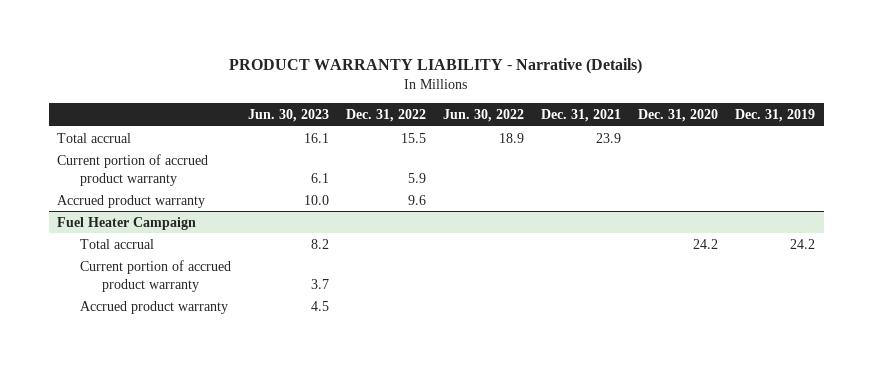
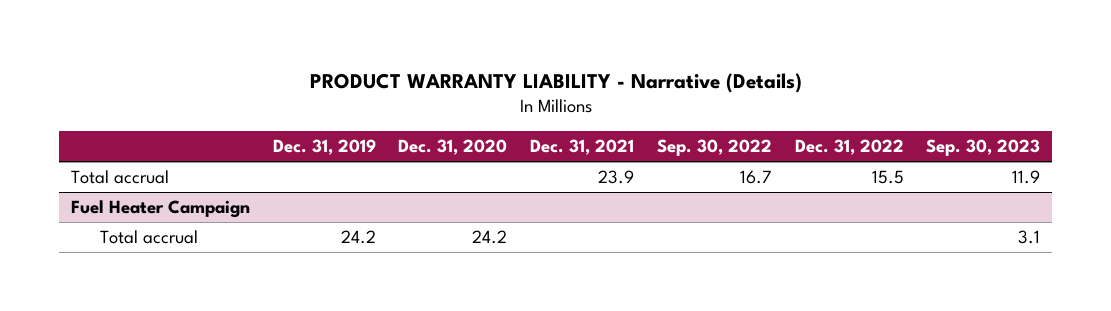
- | Jun. 30, 2023 | Dec. 31, 2022 | Jun. 30, 2022 | Dec. 31, 2021 | Dec. 31, 2020 | Dec. 31, 2019
+ | Dec. 31, 2019 | Dec. 31, 2020 | Dec. 31, 2021 | Sep. 30, 2022 | Dec. 31, 2022 | Sep. 30, 2023
- Current portion of accrued product warranty | 6.1 | 5.9 | | | |
- Accrued product warranty | 10.0 | 9.6 | | | |
@ Fuel Heater Campaign
- Current portion of accrued product warranty | 3.7 | | | | |
- Accrued product warranty | 4.5 | | | | |

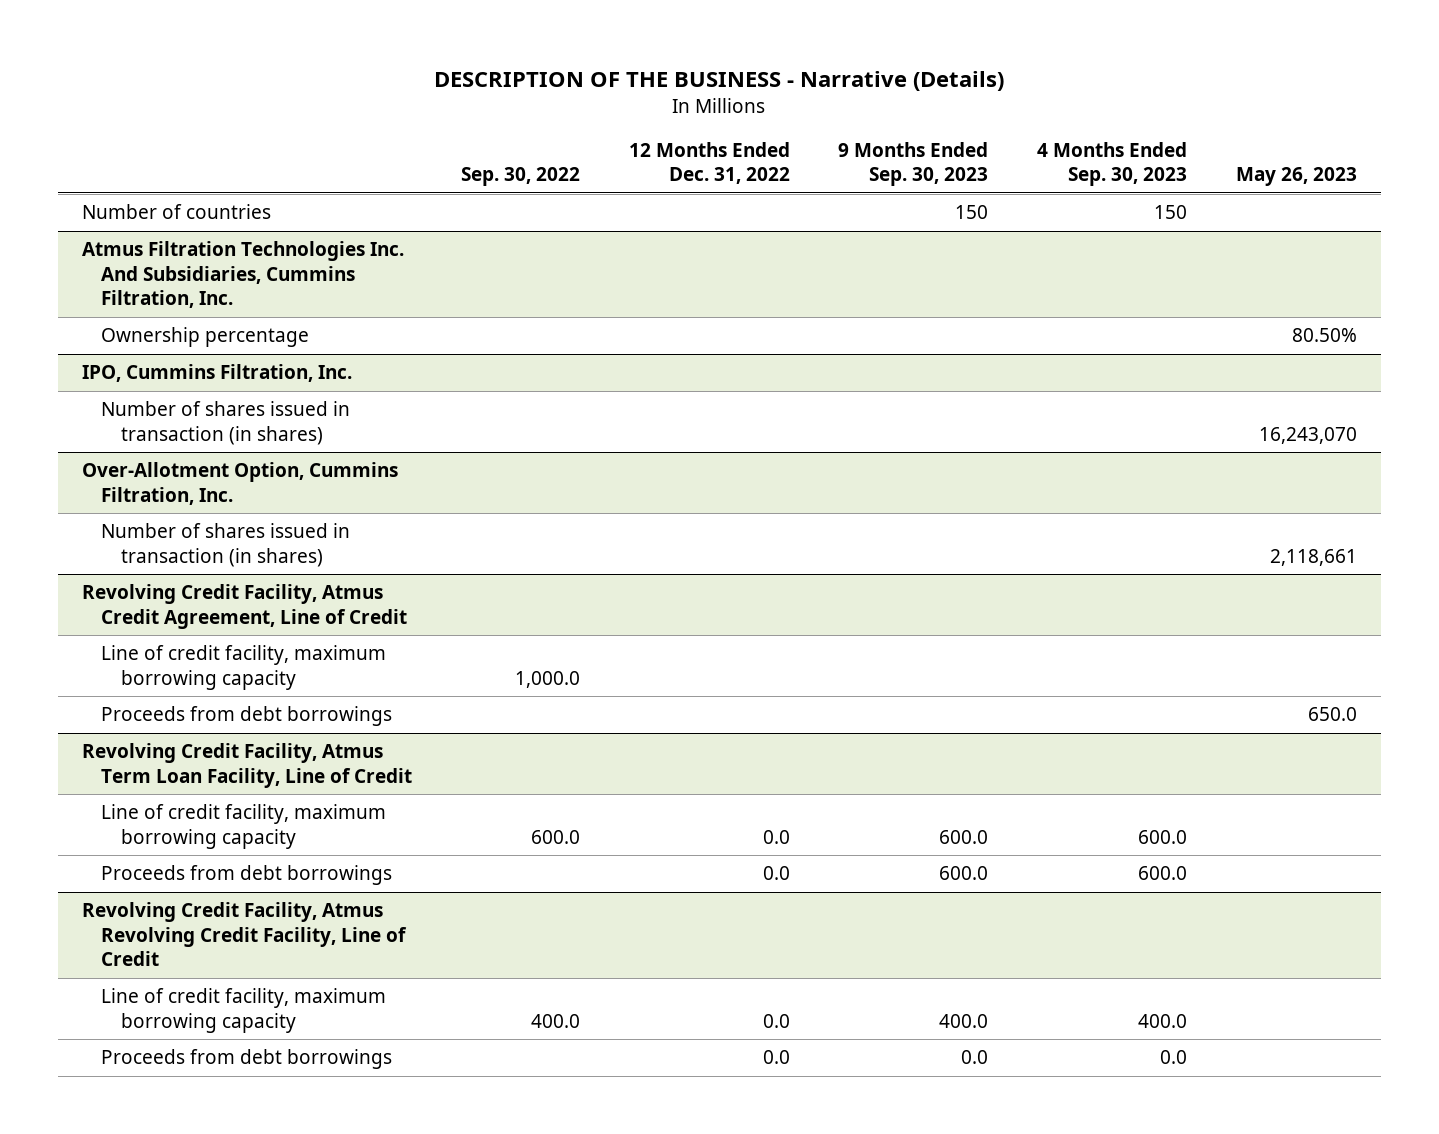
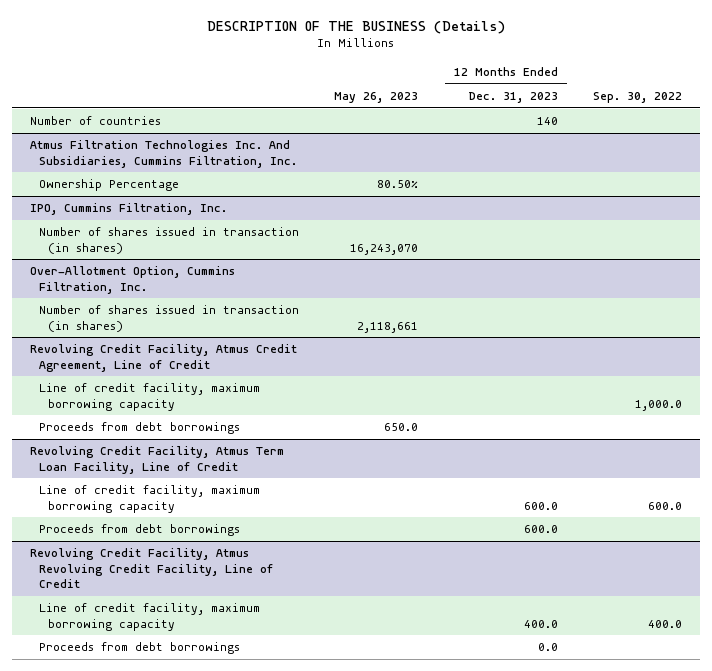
- DESCRIPTION OF THE BUSINESS - Narrative (Details)
+ DESCRIPTION OF THE BUSINESS (Details)
- | Sep. 30, 2022 | 12 Months Ended Dec. 31, 2022 | 9 Months Ended Sep. 30, 2023 | 4 Months Ended Sep. 30, 2023 | May 26, 2023
+ | May 26, 2023 | 12 Months Ended Dec. 31, 2023 | Sep. 30, 2022
@ Atmus Filtration Technologies Inc. And Subsidiaries, Cummins Filtration, Inc.
- Ownership percentage | | | | | 80.50%
+ Ownership Percentage | 80.50% | |

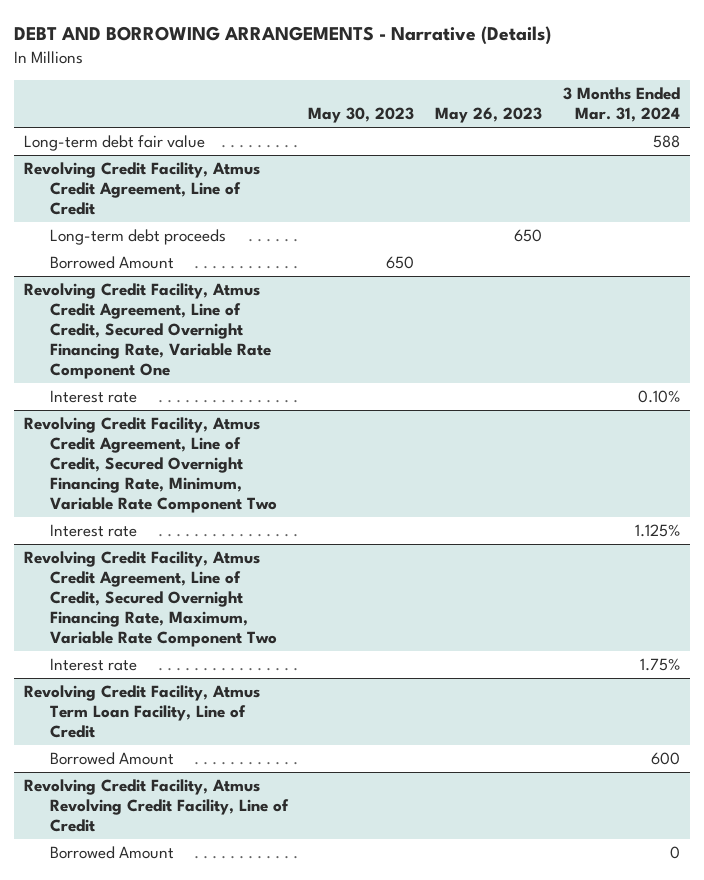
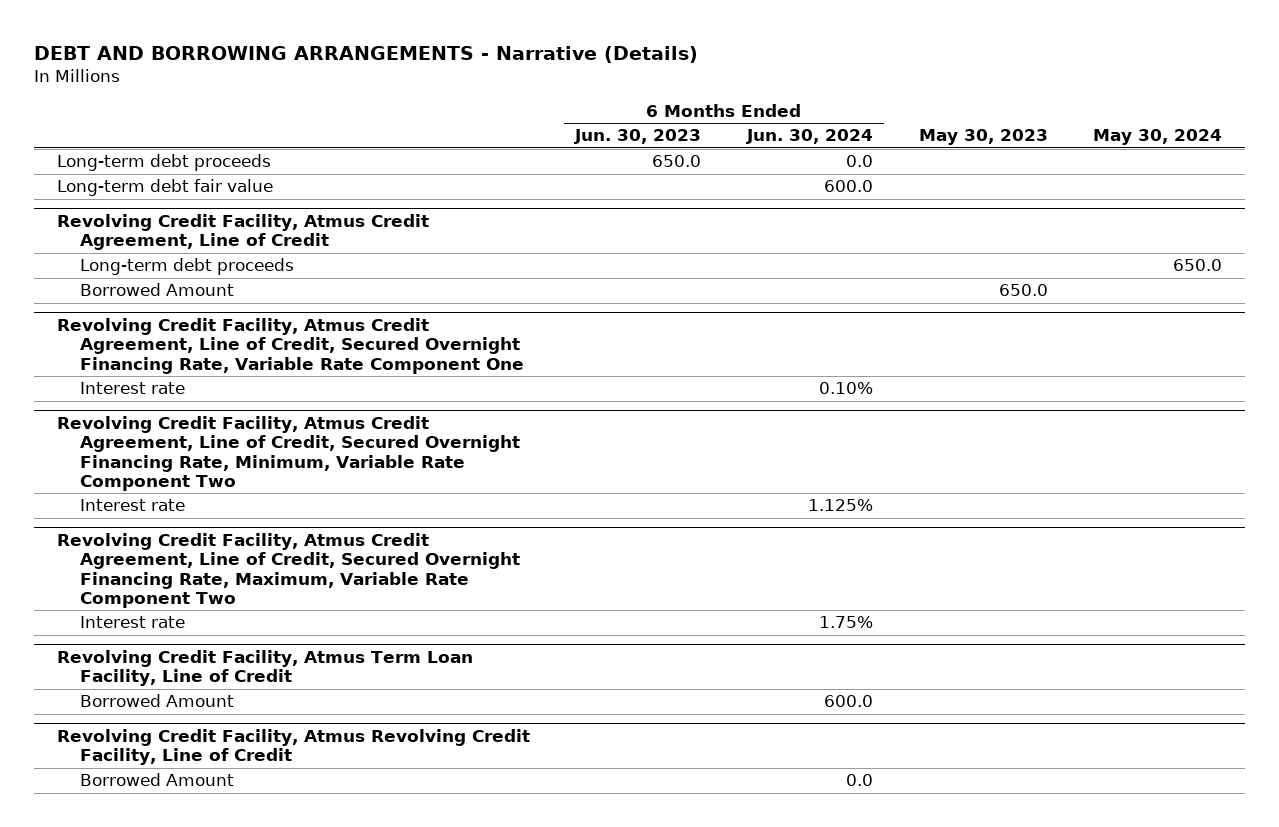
- | May 30, 2023 | May 26, 2023 | 3 Months Ended Mar. 31, 2024
+ | 6 Months Ended Jun. 30, 2023 | 6 Months Ended Jun. 30, 2024 | May 30, 2023 | May 30, 2024
+ Long-term debt proceeds | 650.0 | 0.0 | |
@ Revolving Credit Facility, Atmus Credit Agreement, Line of Credit
- Borrowed Amount | 650 | |
+ Borrowed Amount | | | 650.0 |

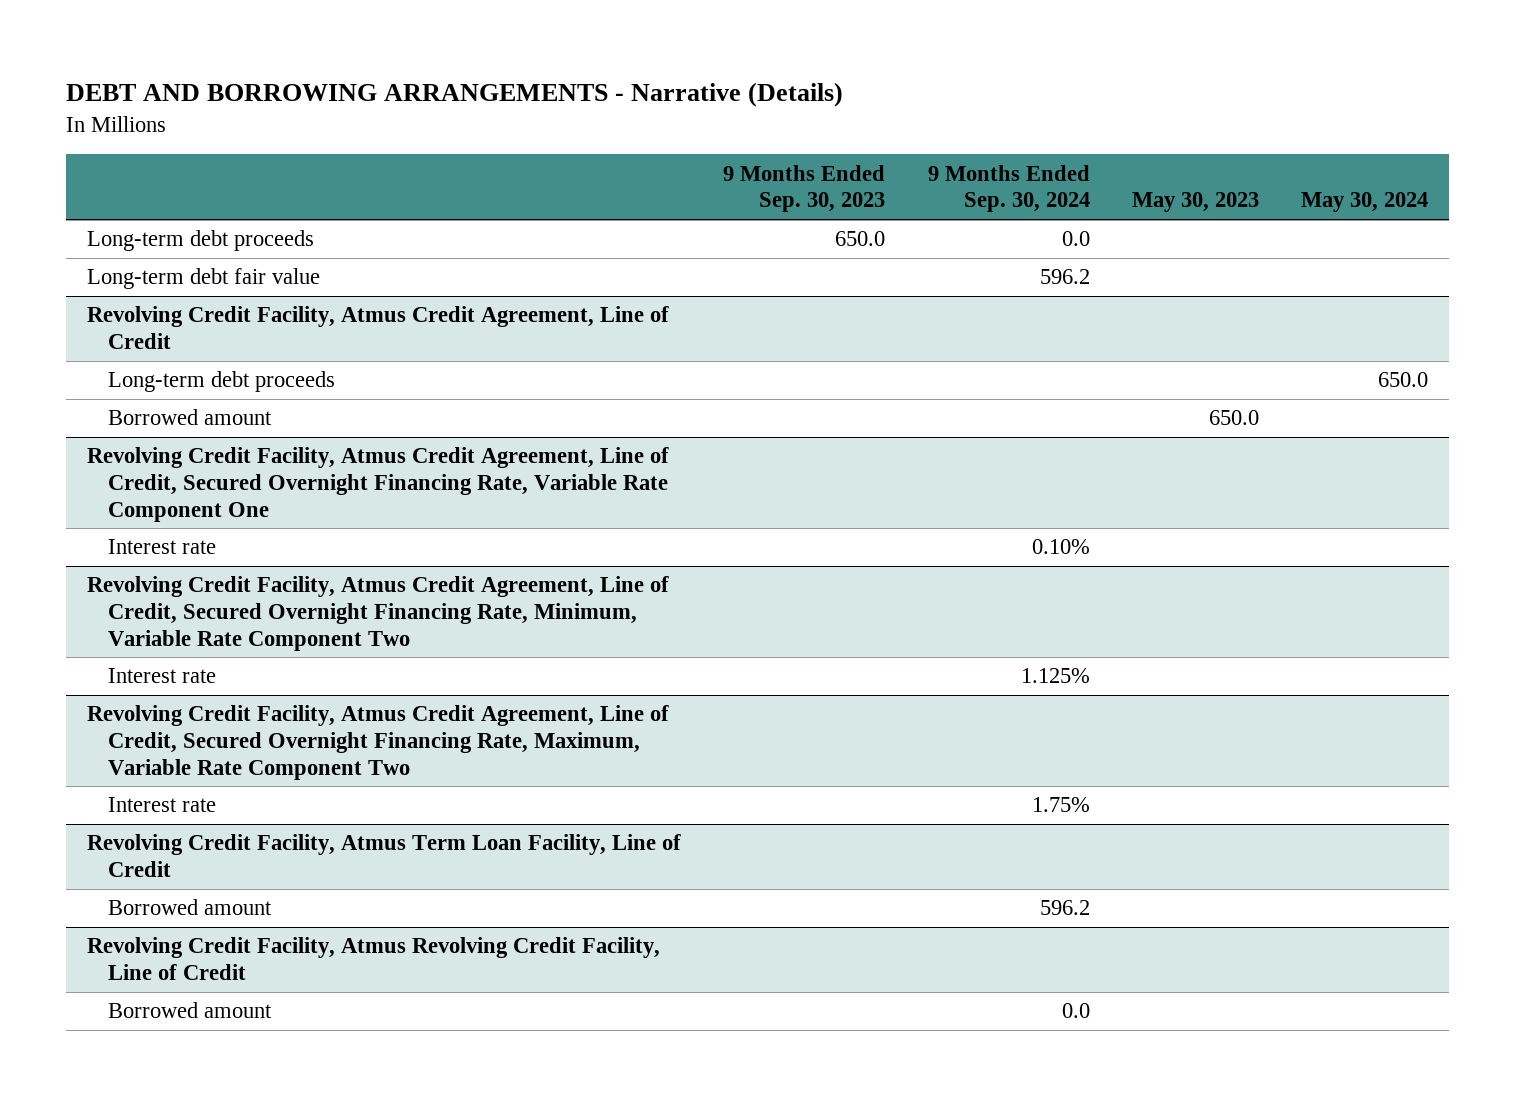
- | 6 Months Ended Jun. 30, 2023 | 6 Months Ended Jun. 30, 2024 | May 30, 2023 | May 30, 2024
+ | 9 Months Ended Sep. 30, 2023 | 9 Months Ended Sep. 30, 2024 | May 30, 2023 | May 30, 2024
@ Revolving Credit Facility, Atmus Credit Agreement, Line of Credit
- Borrowed Amount | | | 650.0 |
+ Borrowed amount | | | 650.0 |
@ Revolving Credit Facility, Atmus Term Loan Facility, Line of Credit
- Borrowed Amount | | 600.0 | |
+ Borrowed amount | | 596.2 | |
@ Revolving Credit Facility, Atmus Revolving Credit Facility, Line of Credit
- Borrowed Amount | | 0.0 | |
+ Borrowed amount | | 0.0 | |

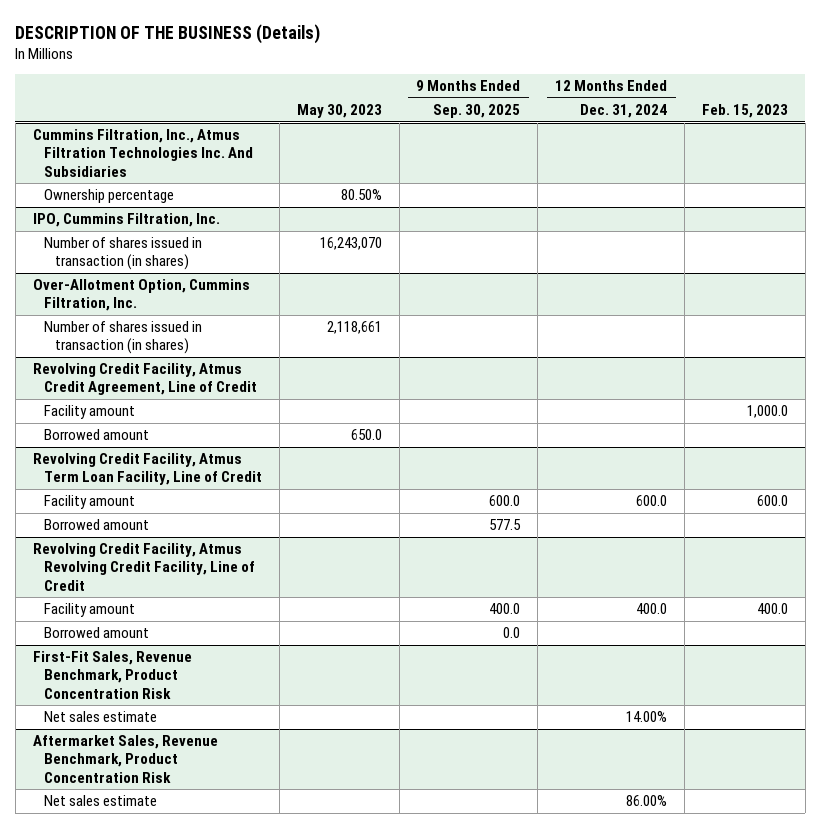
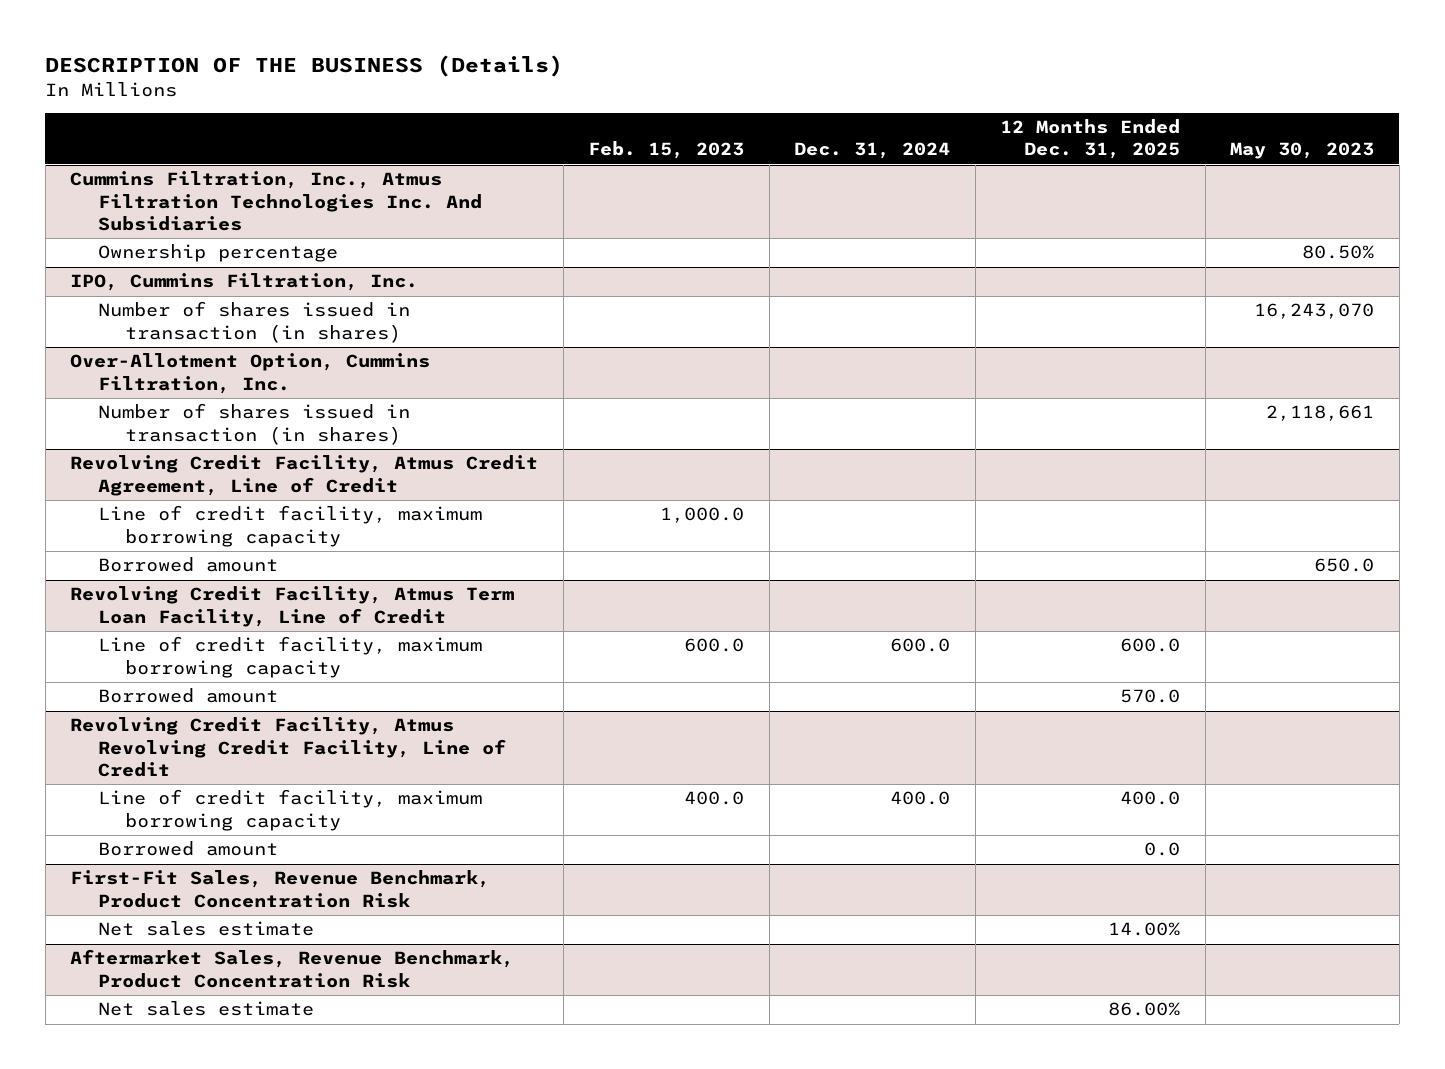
- | May 30, 2023 | 9 Months Ended Sep. 30, 2025 | 12 Months Ended Dec. 31, 2024 | Feb. 15, 2023
+ | Feb. 15, 2023 | Dec. 31, 2024 | 12 Months Ended Dec. 31, 2025 | May 30, 2023
@ Revolving Credit Facility, Atmus Credit Agreement, Line of Credit
- Facility amount | | | | 1,000.0
+ Line of credit facility, maximum borrowing capacity | 1,000.0 | | |
@ Revolving Credit Facility, Atmus Term Loan Facility, Line of Credit
- Facility amount | | 600.0 | 600.0 | 600.0
+ Line of credit facility, maximum borrowing capacity | 600.0 | 600.0 | 600.0 |
@ Revolving Credit Facility, Atmus Revolving Credit Facility, Line of Credit
- Facility amount | | 400.0 | 400.0 | 400.0
+ Line of credit facility, maximum borrowing capacity | 400.0 | 400.0 | 400.0 |

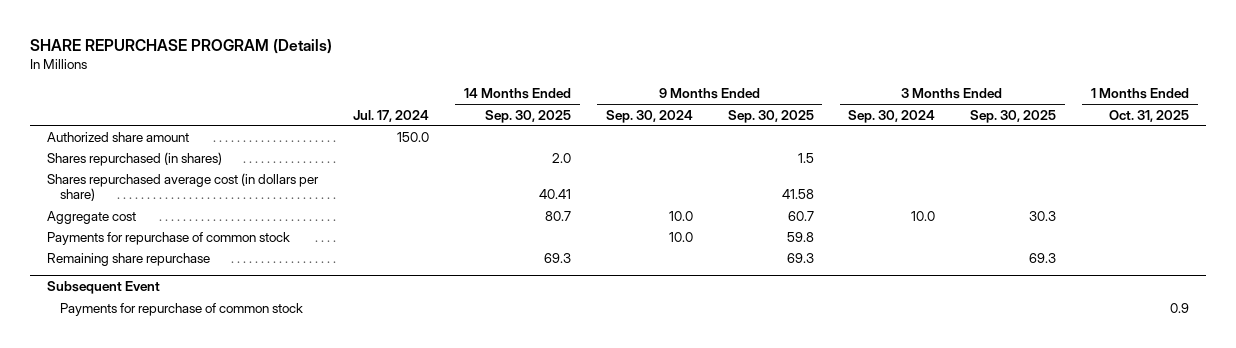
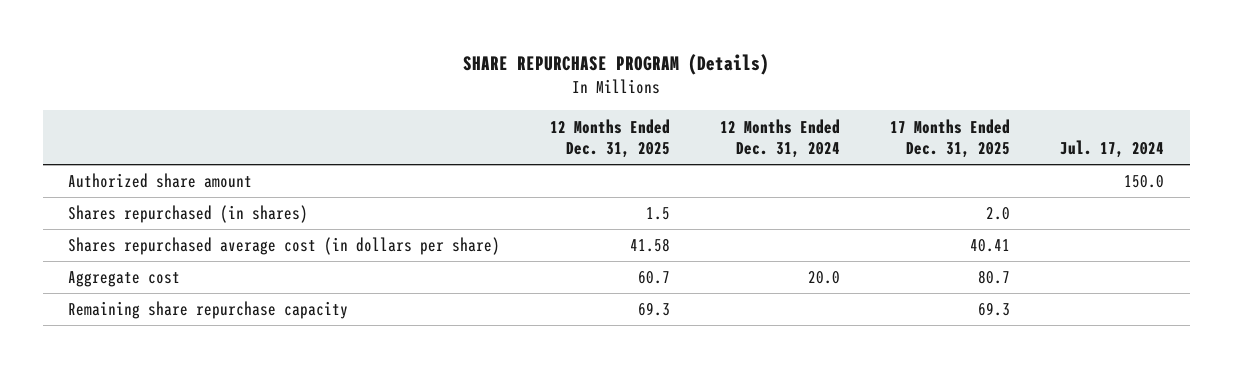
- | Jul. 17, 2024 | 14 Months Ended Sep. 30, 2025 | 9 Months Ended Sep. 30, 2024 | 9 Months Ended Sep. 30, 2025 | 3 Months Ended Sep. 30, 2024 | 3 Months Ended Sep. 30, 2025 | 1 Months Ended Oct. 31, 2025
+ | 12 Months Ended Dec. 31, 2025 | 12 Months Ended Dec. 31, 2024 | 17 Months Ended Dec. 31, 2025 | Jul. 17, 2024
- Payments for repurchase of common stock | | | 10.0 | 59.8 | | |
- Remaining share repurchase | | 69.3 | | 69.3 | | 69.3 |
- Subsequent Event
- Payments for repurchase of common stock | | | | | | | 0.9
+ Remaining share repurchase capacity | 69.3 | | 69.3 |

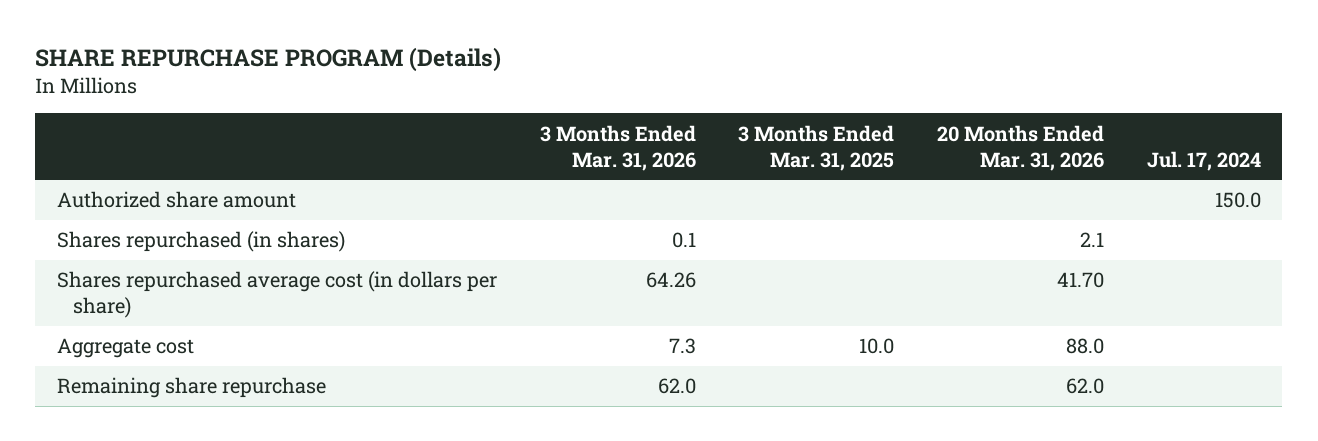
- | 12 Months Ended Dec. 31, 2025 | 12 Months Ended Dec. 31, 2024 | 17 Months Ended Dec. 31, 2025 | Jul. 17, 2024
+ | 3 Months Ended Mar. 31, 2026 | 3 Months Ended Mar. 31, 2025 | 20 Months Ended Mar. 31, 2026 | Jul. 17, 2024
- Remaining share repurchase capacity | 69.3 | | 69.3 |
+ Remaining share repurchase | 62.0 | | 62.0 |

